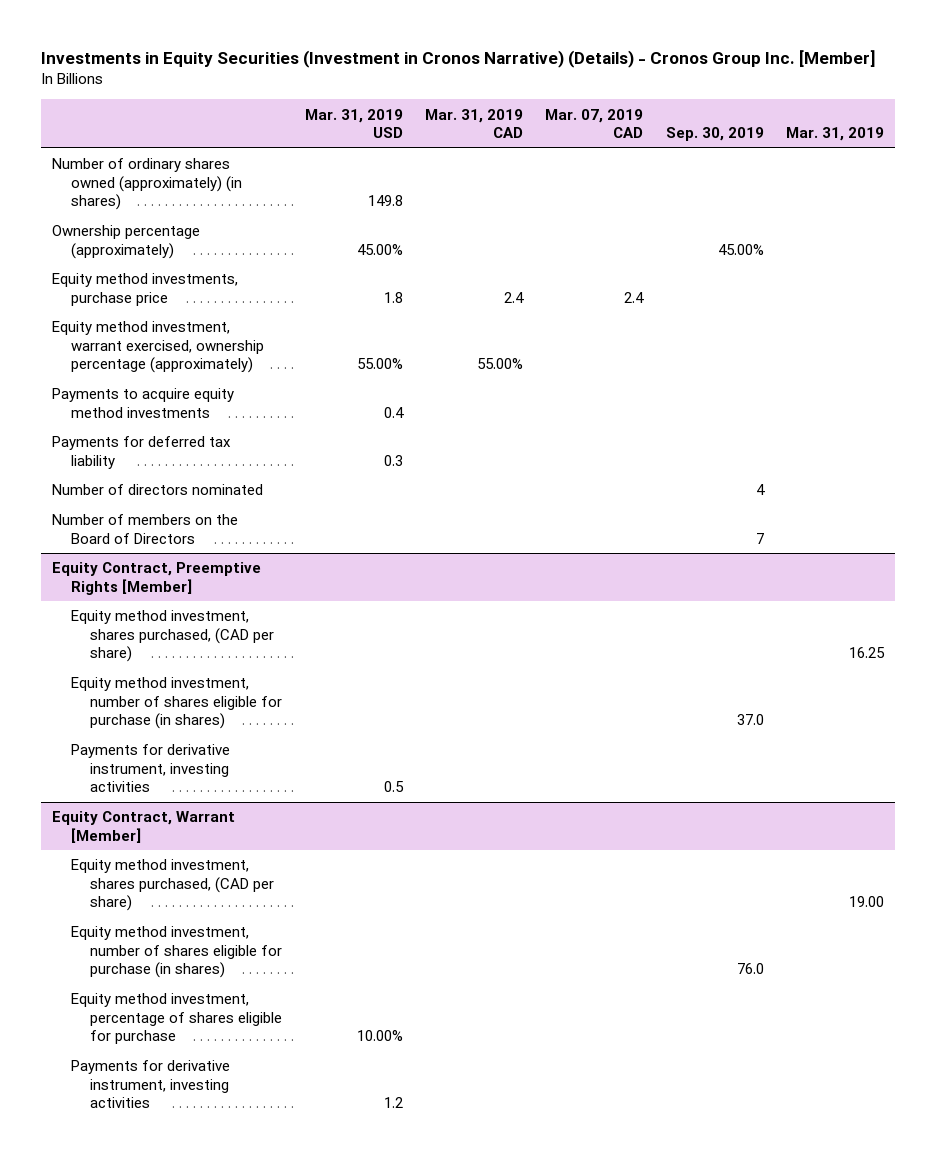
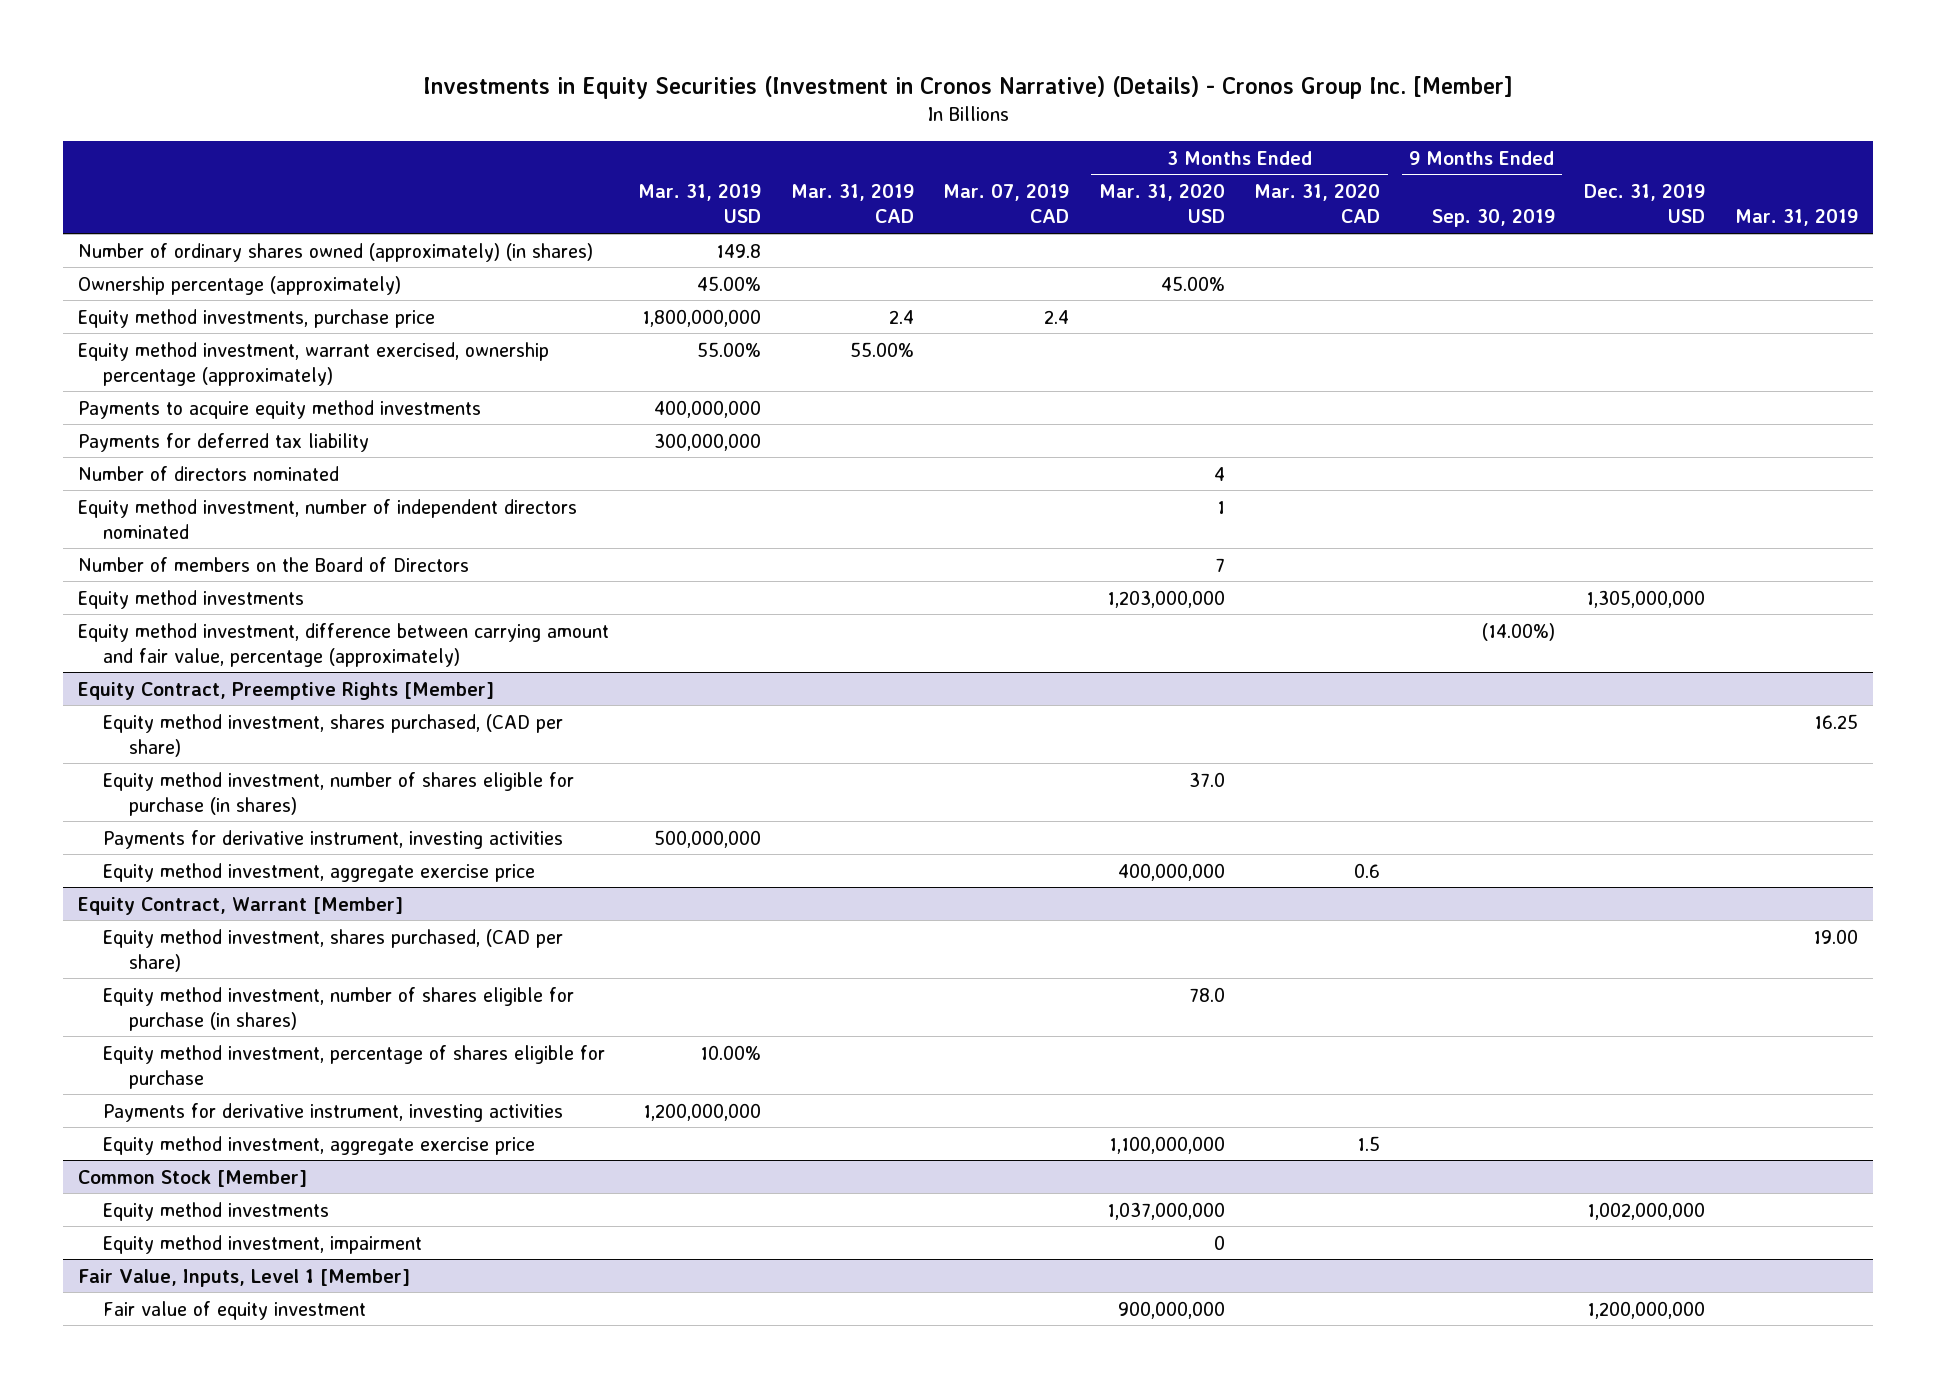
- | Mar. 31, 2019 USD | Mar. 31, 2019 CAD | Mar. 07, 2019 CAD | Sep. 30, 2019 | Mar. 31, 2019
+ | Mar. 31, 2019 USD | Mar. 31, 2019 CAD | Mar. 07, 2019 CAD | 3 Months Ended Mar. 31, 2020 USD | 3 Months Ended Mar. 31, 2020 CAD | 9 Months Ended Sep. 30, 2019 | Dec. 31, 2019 USD | Mar. 31, 2019
- Equity method investments, purchase price | 1.8 | 2.4 | 2.4 | |
+ Equity method investments, purchase price | 1,800,000,000 | 2.4 | 2.4 | | | | |
- Payments to acquire equity method investments | 0.4 | | | |
- Payments for deferred tax liability | 0.3 | | | |
+ Payments to acquire equity method investments | 400,000,000 | | | | | | |
+ Payments for deferred tax liability | 300,000,000 | | | | | | |
+ Equity method investment, number of independent directors nominated | | | | 1 | | | |
+ Equity method investments | | | | 1,203,000,000 | | | 1,305,000,000 |
+ Equity method investment, difference between carrying amount and fair value, percentage (approximately) | | | | | | (14.00%) | |
@ Equity Contract, Preemptive Rights [Member]
- Payments for derivative instrument, investing activities | 0.5 | | | |
+ Payments for derivative instrument, investing activities | 500,000,000 | | | | | | |
+ Equity method investment, aggregate exercise price | | | | 400,000,000 | 0.6 | | |
@ Equity Contract, Warrant [Member]
- Payments for derivative instrument, investing activities | 1.2 | | | |
+ Payments for derivative instrument, investing activities | 1,200,000,000 | | | | | | |
+ Equity method investment, aggregate exercise price | | | | 1,100,000,000 | 1.5 | | |
+ Common Stock [Member]
+ Equity method investments | | | | 1,037,000,000 | | | 1,002,000,000 |
+ Equity method investment, impairment | | | | 0 | | | |
+ Fair Value, Inputs, Level 1 [Member]
+ Fair value of equity investment | | | | 900,000,000 | | | 1,200,000,000 |

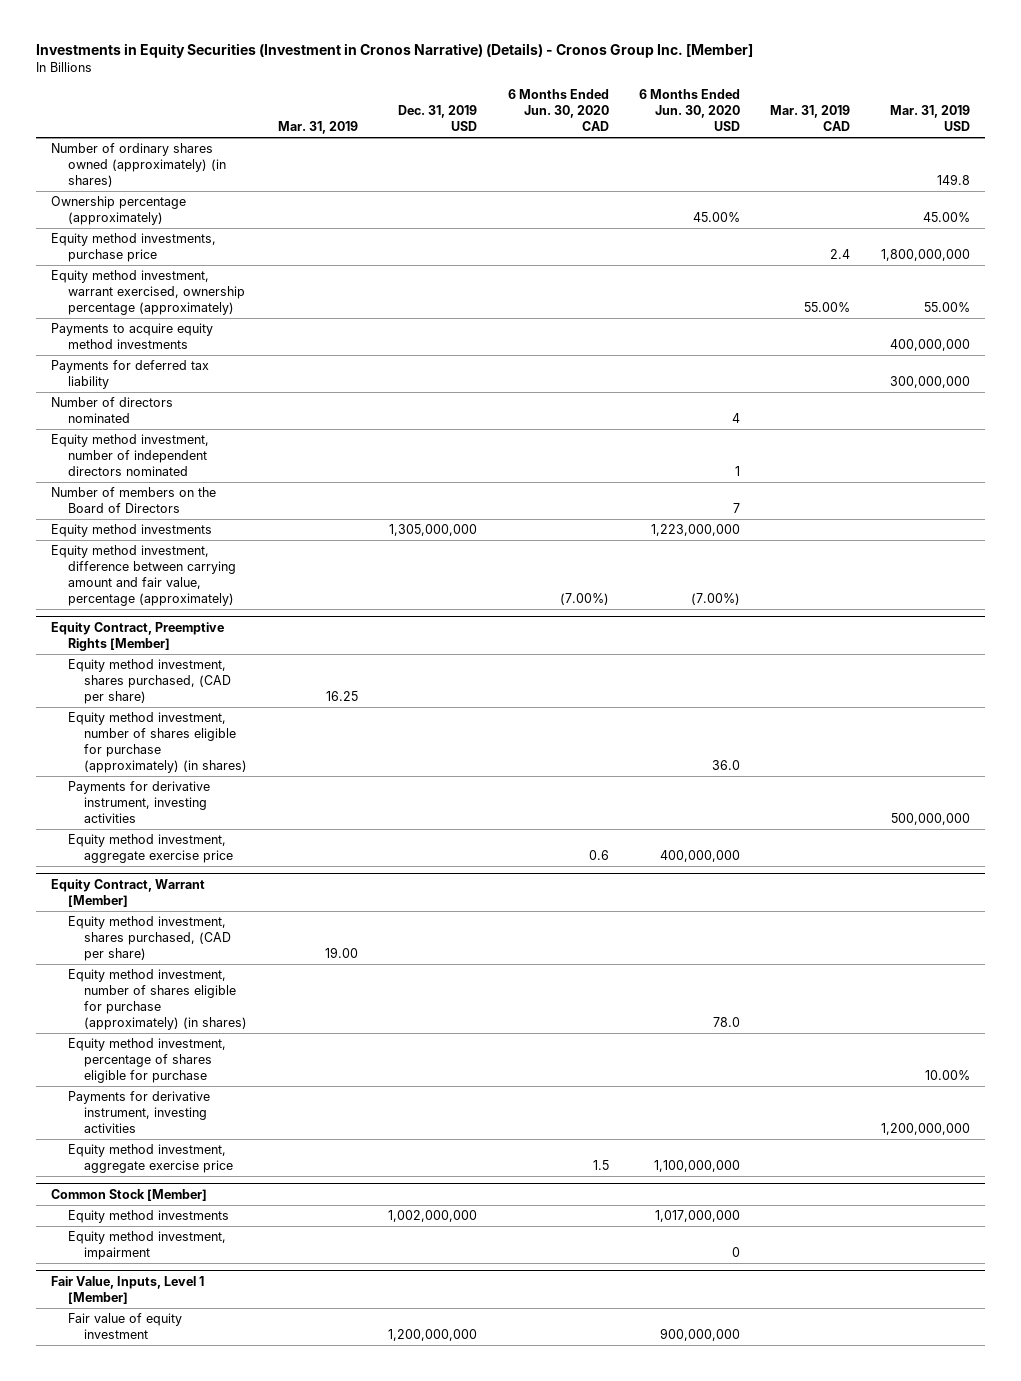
- | Mar. 31, 2019 USD | Mar. 31, 2019 CAD | Mar. 07, 2019 CAD | 3 Months Ended Mar. 31, 2020 USD | 3 Months Ended Mar. 31, 2020 CAD | 9 Months Ended Sep. 30, 2019 | Dec. 31, 2019 USD | Mar. 31, 2019
+ | Mar. 31, 2019 | Dec. 31, 2019 USD | 6 Months Ended Jun. 30, 2020 CAD | 6 Months Ended Jun. 30, 2020 USD | Mar. 31, 2019 CAD | Mar. 31, 2019 USD
@ Equity Contract, Preemptive Rights [Member]
- Equity method investment, number of shares eligible for purchase (in shares) | | | | 37.0 | | | |
+ Equity method investment, number of shares eligible for purchase (approximately) (in shares) | | | | 36.0 | |
@ Equity Contract, Warrant [Member]
- Equity method investment, number of shares eligible for purchase (in shares) | | | | 78.0 | | | |
+ Equity method investment, number of shares eligible for purchase (approximately) (in shares) | | | | 78.0 | |

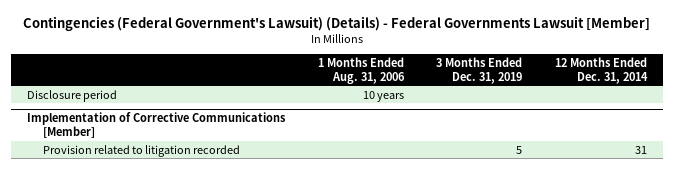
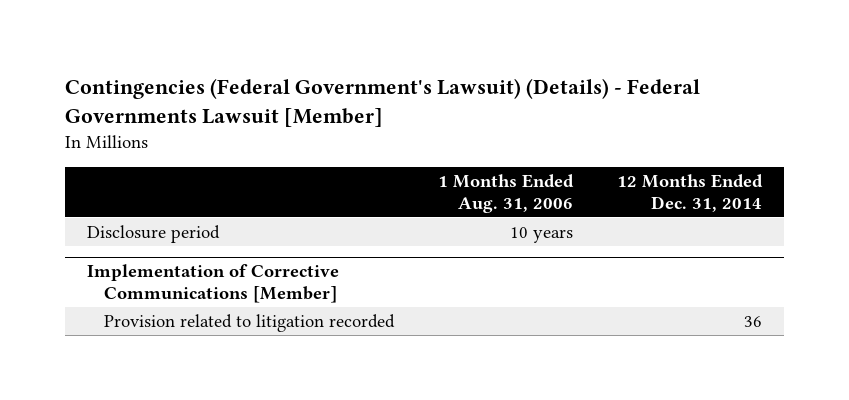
- | 1 Months Ended Aug. 31, 2006 | 3 Months Ended Dec. 31, 2019 | 12 Months Ended Dec. 31, 2014
+ | 1 Months Ended Aug. 31, 2006 | 12 Months Ended Dec. 31, 2014
@ Implementation of Corrective Communications [Member]
- Provision related to litigation recorded | | 5 | 31
+ Provision related to litigation recorded | | 36

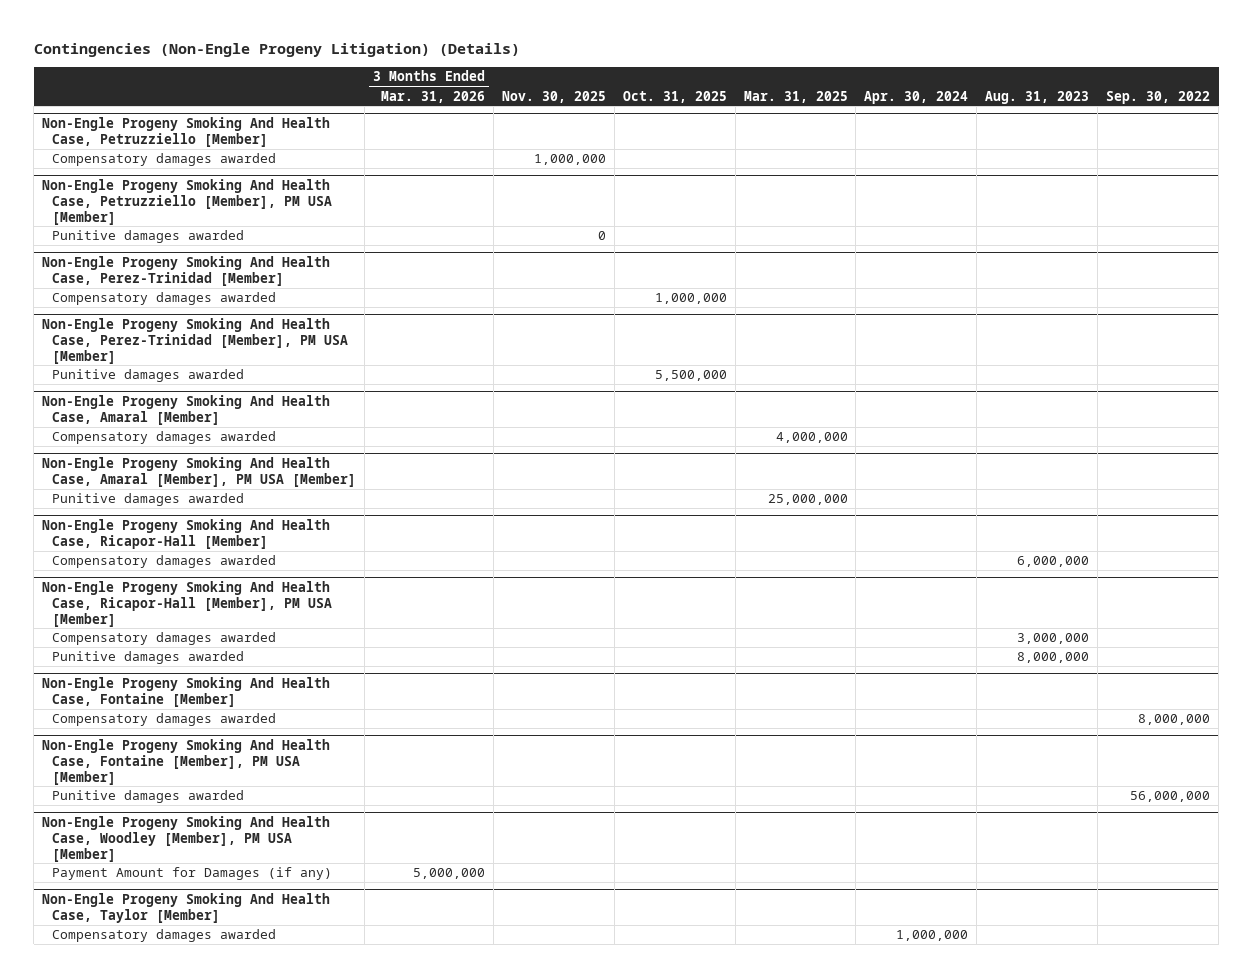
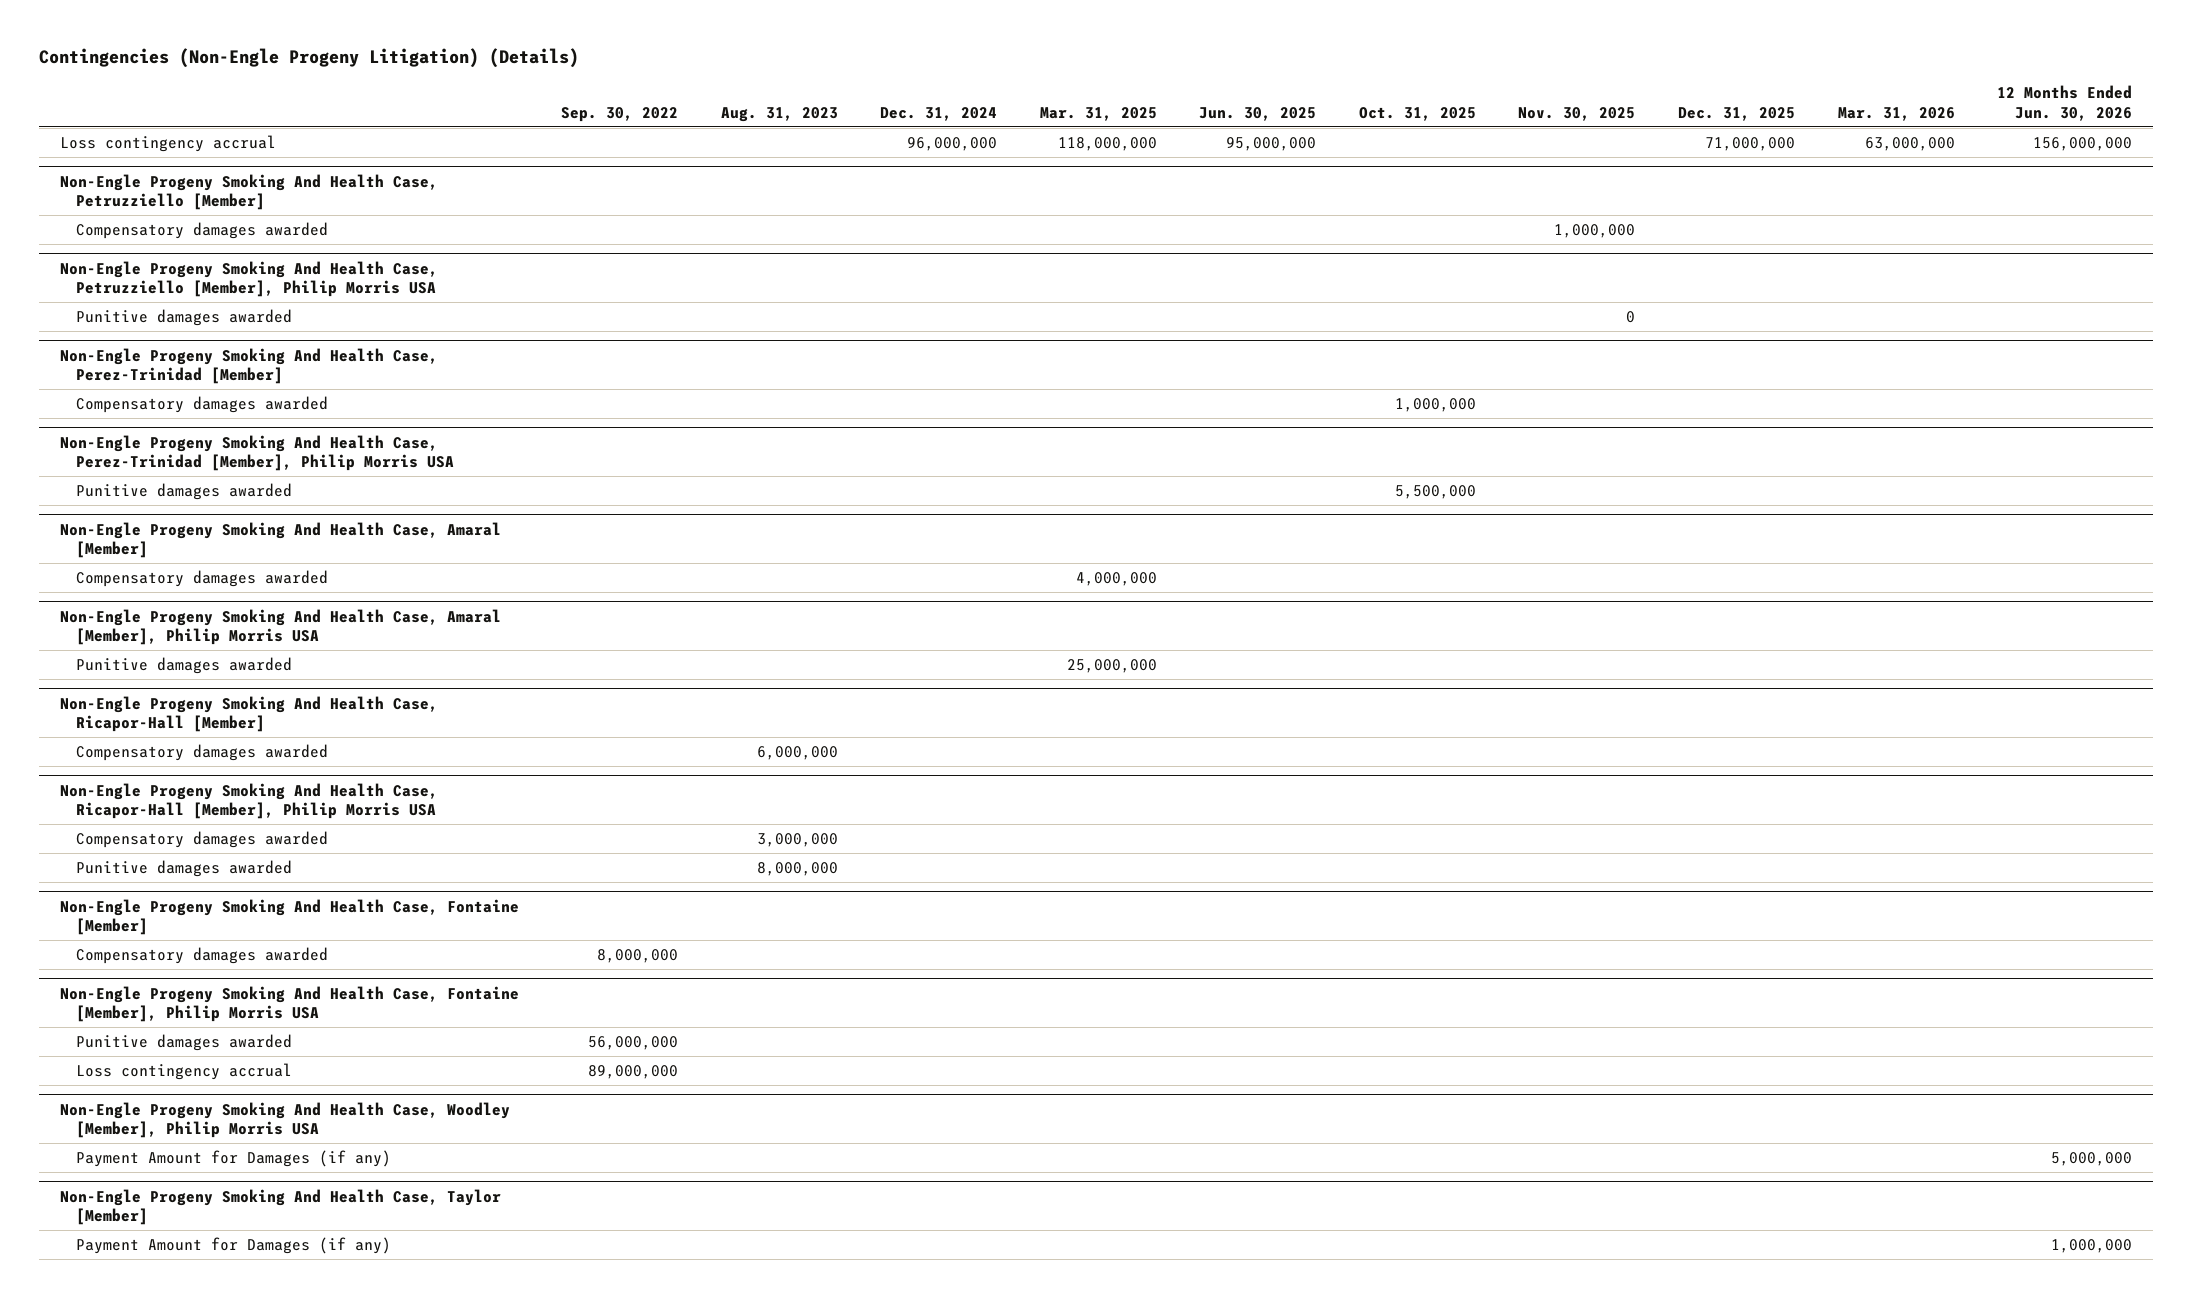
- | 3 Months Ended Mar. 31, 2026 | Nov. 30, 2025 | Oct. 31, 2025 | Mar. 31, 2025 | Apr. 30, 2024 | Aug. 31, 2023 | Sep. 30, 2022
+ | Sep. 30, 2022 | Aug. 31, 2023 | Dec. 31, 2024 | Mar. 31, 2025 | Jun. 30, 2025 | Oct. 31, 2025 | Nov. 30, 2025 | Dec. 31, 2025 | Mar. 31, 2026 | 12 Months Ended Jun. 30, 2026
+ Loss contingency accrual | | | 96,000,000 | 118,000,000 | 95,000,000 | | | 71,000,000 | 63,000,000 | 156,000,000
- Non-Engle Progeny Smoking And Health Case, Petruzziello [Member], PM USA [Member]
+ Non-Engle Progeny Smoking And Health Case, Petruzziello [Member], Philip Morris USA
- Non-Engle Progeny Smoking And Health Case, Perez-Trinidad [Member], PM USA [Member]
+ Non-Engle Progeny Smoking And Health Case, Perez-Trinidad [Member], Philip Morris USA
- Non-Engle Progeny Smoking And Health Case, Amaral [Member], PM USA [Member]
+ Non-Engle Progeny Smoking And Health Case, Amaral [Member], Philip Morris USA
- Non-Engle Progeny Smoking And Health Case, Ricapor-Hall [Member], PM USA [Member]
+ Non-Engle Progeny Smoking And Health Case, Ricapor-Hall [Member], Philip Morris USA
- Non-Engle Progeny Smoking And Health Case, Fontaine [Member], PM USA [Member]
+ Non-Engle Progeny Smoking And Health Case, Fontaine [Member], Philip Morris USA
- Non-Engle Progeny Smoking And Health Case, Woodley [Member], PM USA [Member]
+ Loss contingency accrual | 89,000,000 | | | | | | | | |
+ Non-Engle Progeny Smoking And Health Case, Woodley [Member], Philip Morris USA
@ Non-Engle Progeny Smoking And Health Case, Taylor [Member]
- Compensatory damages awarded | | | | | 1,000,000 | |
+ Payment Amount for Damages (if any) | | | | | | | | | | 1,000,000

